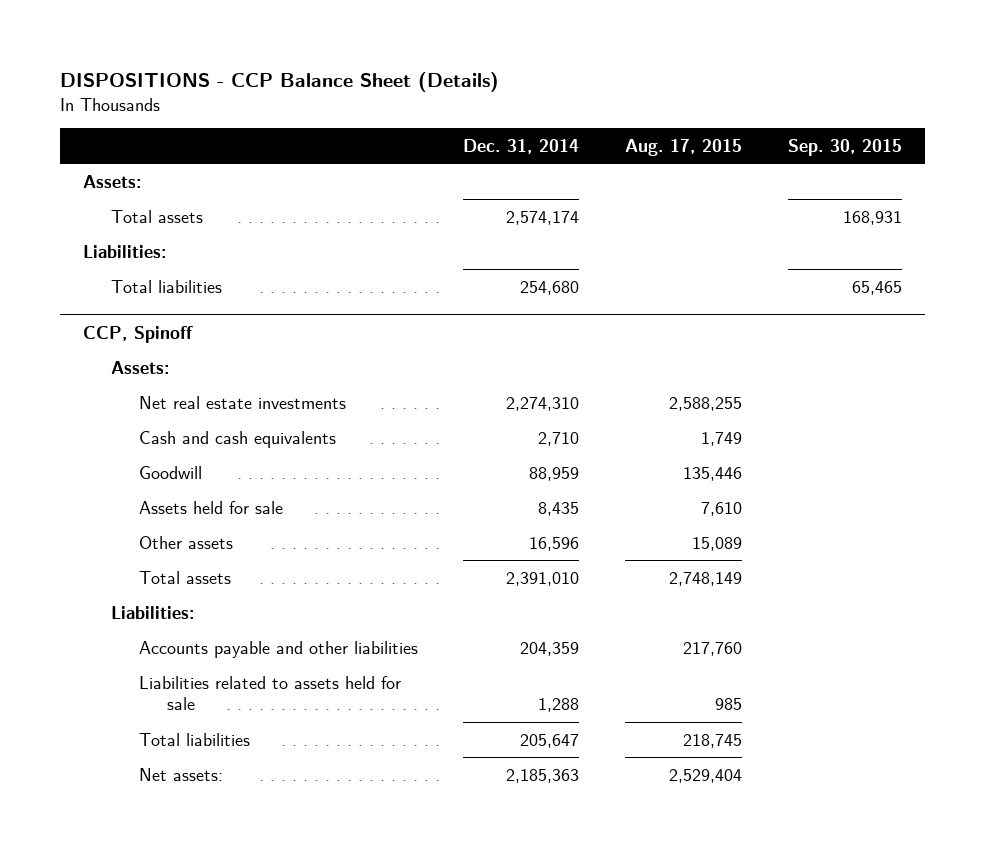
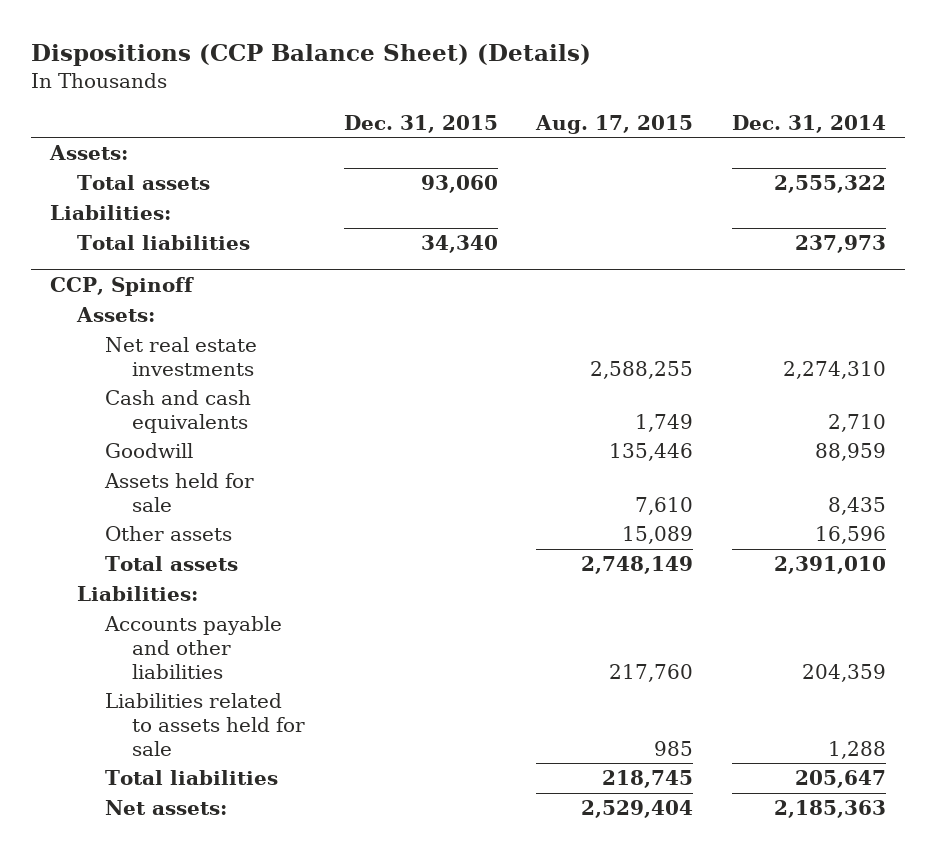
- DISPOSITIONS - CCP Balance Sheet (Details)
+ Dispositions (CCP Balance Sheet) (Details)
- | Dec. 31, 2014 | Aug. 17, 2015 | Sep. 30, 2015
+ | Dec. 31, 2015 | Aug. 17, 2015 | Dec. 31, 2014
- Total assets | 2,574,174 | | 168,931
+ Total assets | 93,060 | | 2,555,322
- Total liabilities | 254,680 | | 65,465
+ Total liabilities | 34,340 | | 237,973

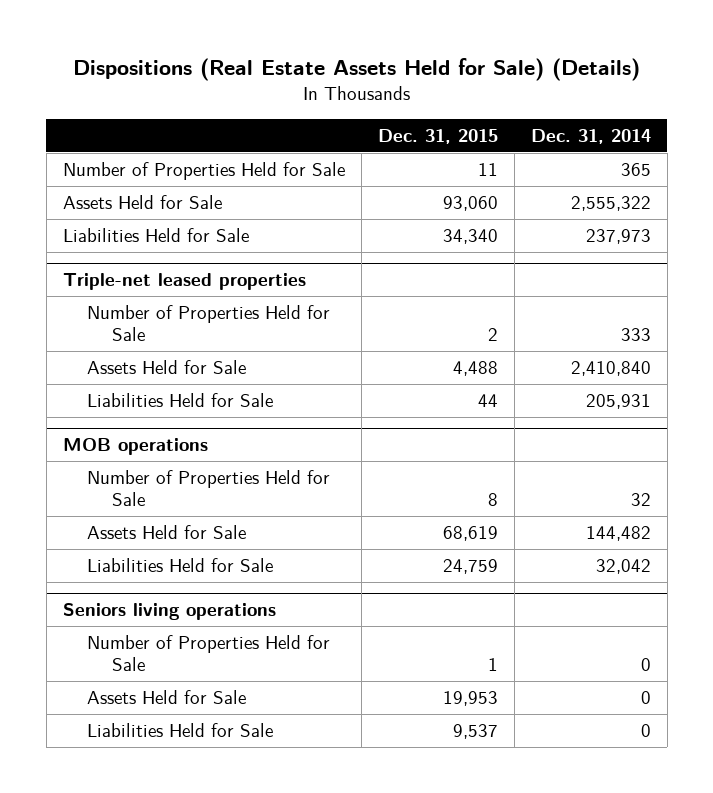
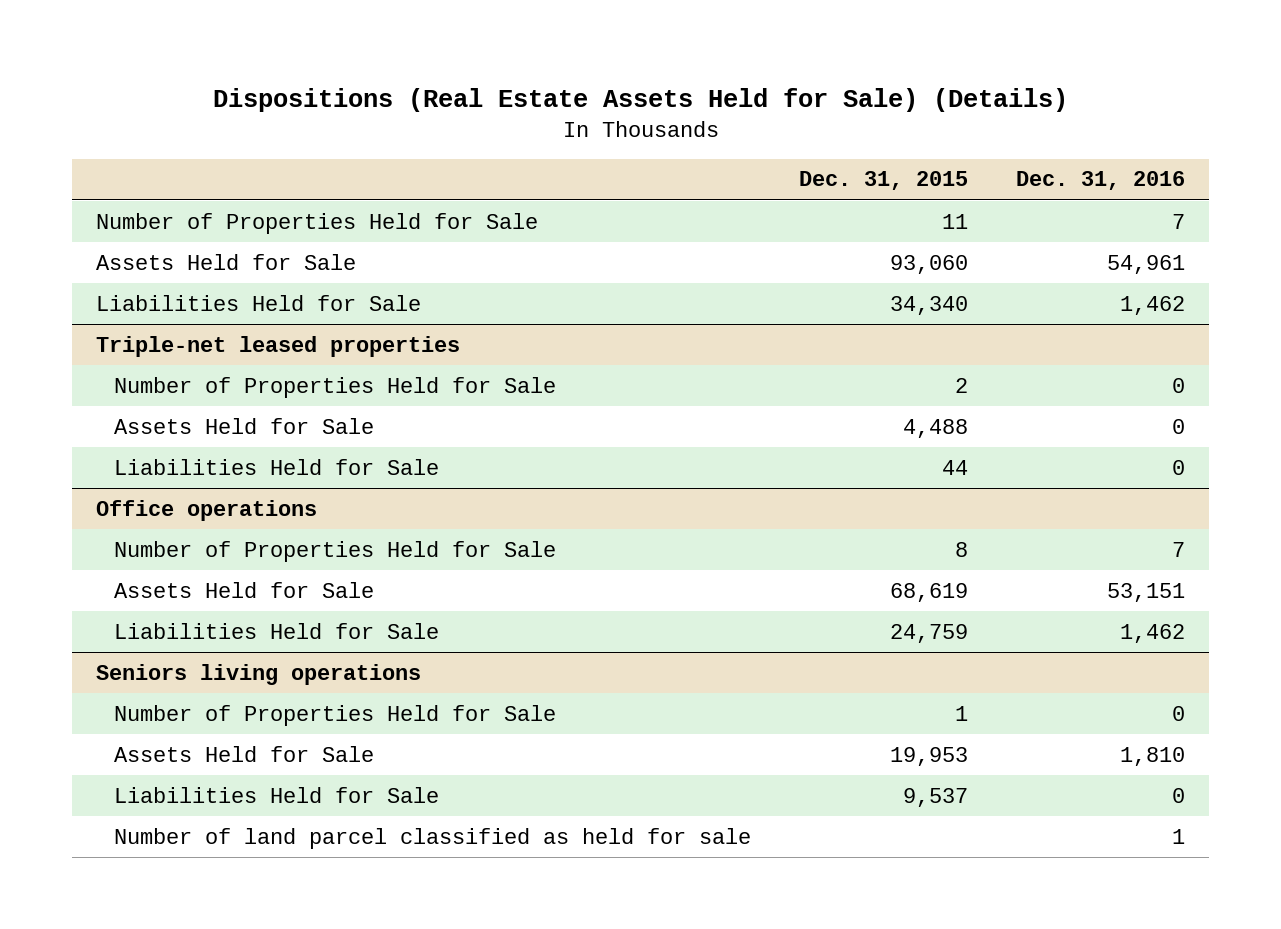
- | Dec. 31, 2015 | Dec. 31, 2014
+ | Dec. 31, 2015 | Dec. 31, 2016
- MOB operations
+ Office operations
@ Seniors living operations
+ Number of land parcel classified as held for sale | | 1

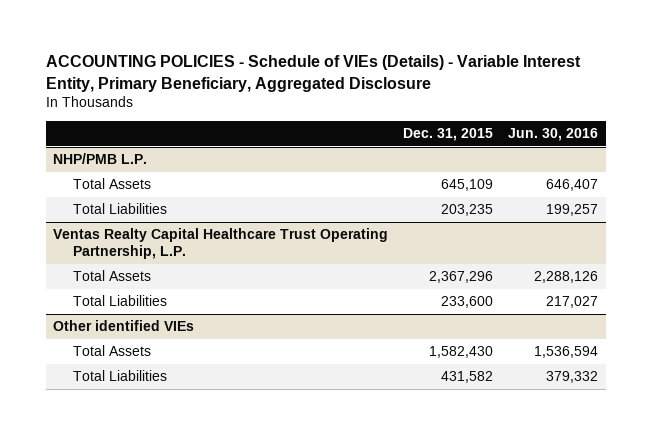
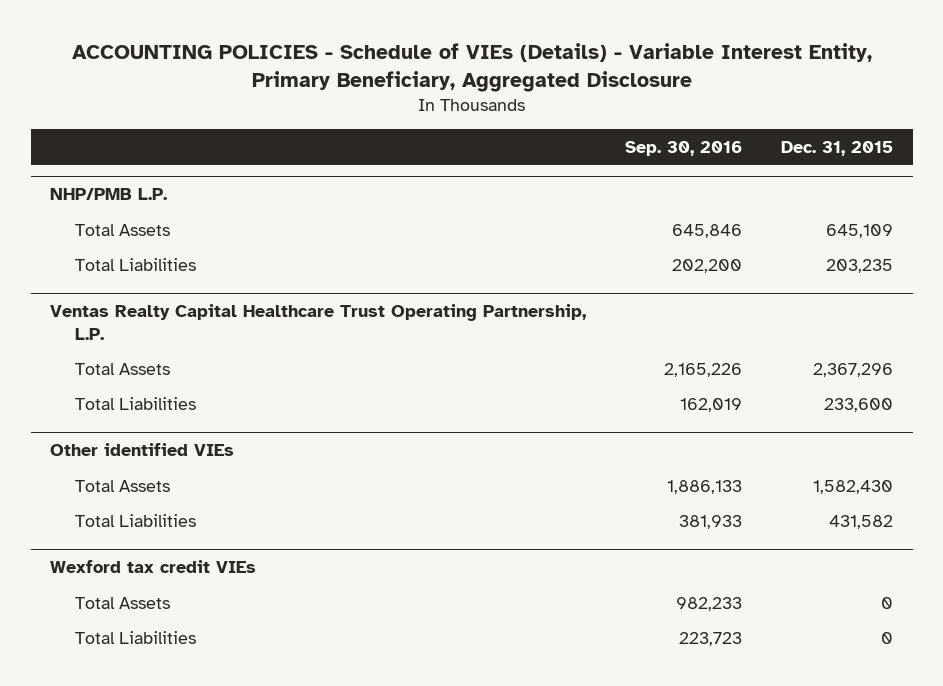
- | Dec. 31, 2015 | Jun. 30, 2016
+ | Sep. 30, 2016 | Dec. 31, 2015
+ Wexford tax credit VIEs
+ Total Assets | 982,233 | 0
+ Total Liabilities | 223,723 | 0

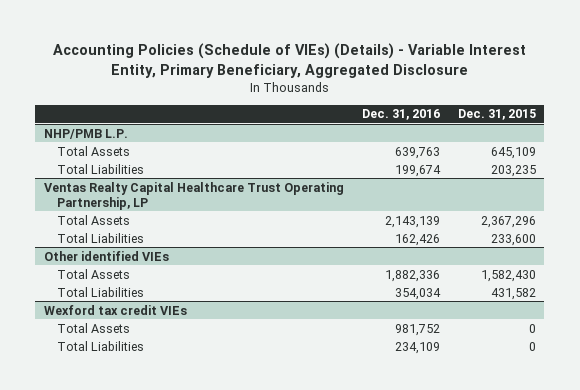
- ACCOUNTING POLICIES - Schedule of VIEs (Details) - Variable Interest Entity, Primary Beneficiary, Aggregated Disclosure
+ Accounting Policies (Schedule of VIEs) (Details) - Variable Interest Entity, Primary Beneficiary, Aggregated Disclosure
- | Sep. 30, 2016 | Dec. 31, 2015
+ | Dec. 31, 2016 | Dec. 31, 2015
- Ventas Realty Capital Healthcare Trust Operating Partnership, L.P.
+ Ventas Realty Capital Healthcare Trust Operating Partnership, LP

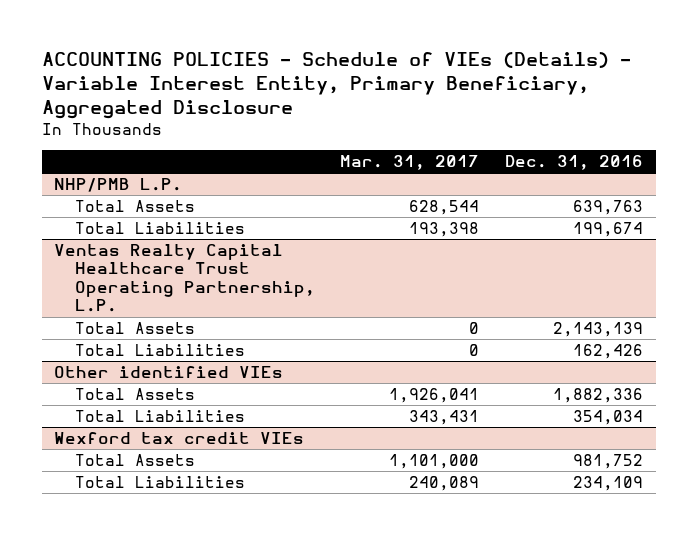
- Accounting Policies (Schedule of VIEs) (Details) - Variable Interest Entity, Primary Beneficiary, Aggregated Disclosure
+ ACCOUNTING POLICIES - Schedule of VIEs (Details) - Variable Interest Entity, Primary Beneficiary, Aggregated Disclosure
- | Dec. 31, 2016 | Dec. 31, 2015
+ | Mar. 31, 2017 | Dec. 31, 2016
- Ventas Realty Capital Healthcare Trust Operating Partnership, LP
+ Ventas Realty Capital Healthcare Trust Operating Partnership, L.P.

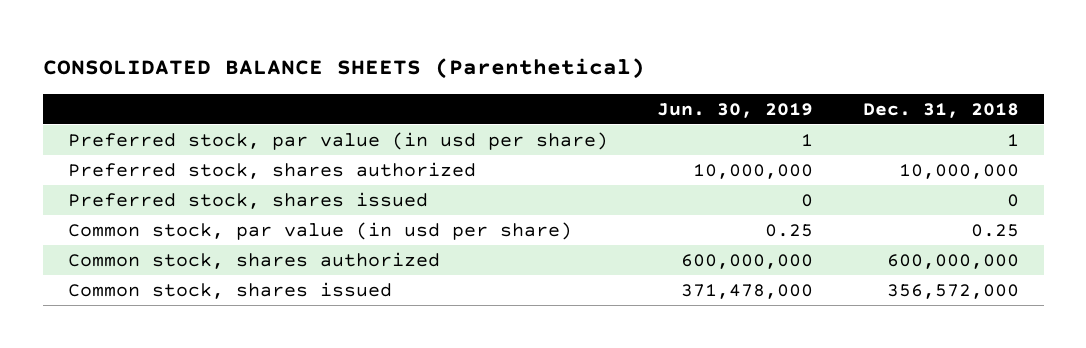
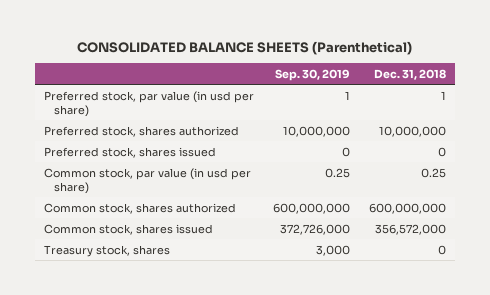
- | Jun. 30, 2019 | Dec. 31, 2018
+ | Sep. 30, 2019 | Dec. 31, 2018
+ Treasury stock, shares | 3,000 | 0

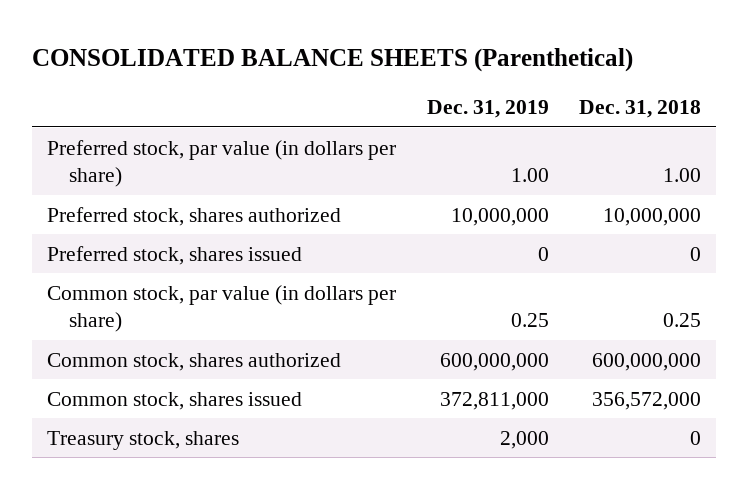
- | Sep. 30, 2019 | Dec. 31, 2018
+ | Dec. 31, 2019 | Dec. 31, 2018
- Preferred stock, par value (in usd per share) | 1 | 1
+ Preferred stock, par value (in dollars per share) | 1.00 | 1.00
- Common stock, par value (in usd per share) | 0.25 | 0.25
+ Common stock, par value (in dollars per share) | 0.25 | 0.25

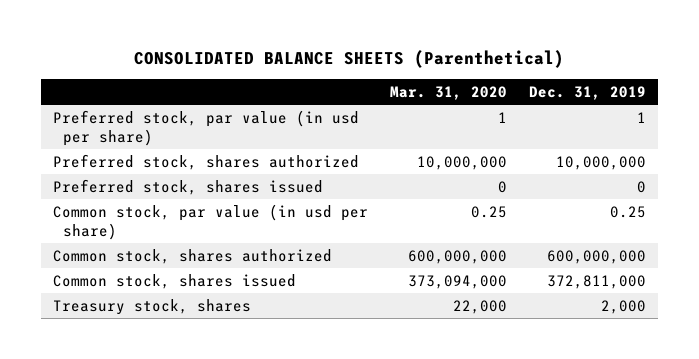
- | Dec. 31, 2019 | Dec. 31, 2018
+ | Mar. 31, 2020 | Dec. 31, 2019
- Preferred stock, par value (in dollars per share) | 1.00 | 1.00
+ Preferred stock, par value (in usd per share) | 1 | 1
- Common stock, par value (in dollars per share) | 0.25 | 0.25
+ Common stock, par value (in usd per share) | 0.25 | 0.25

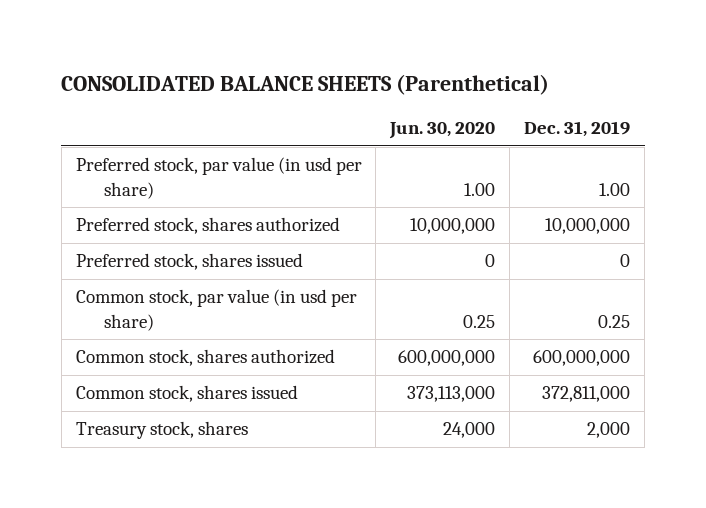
- | Mar. 31, 2020 | Dec. 31, 2019
+ | Jun. 30, 2020 | Dec. 31, 2019
- Preferred stock, par value (in usd per share) | 1 | 1
+ Preferred stock, par value (in usd per share) | 1.00 | 1.00

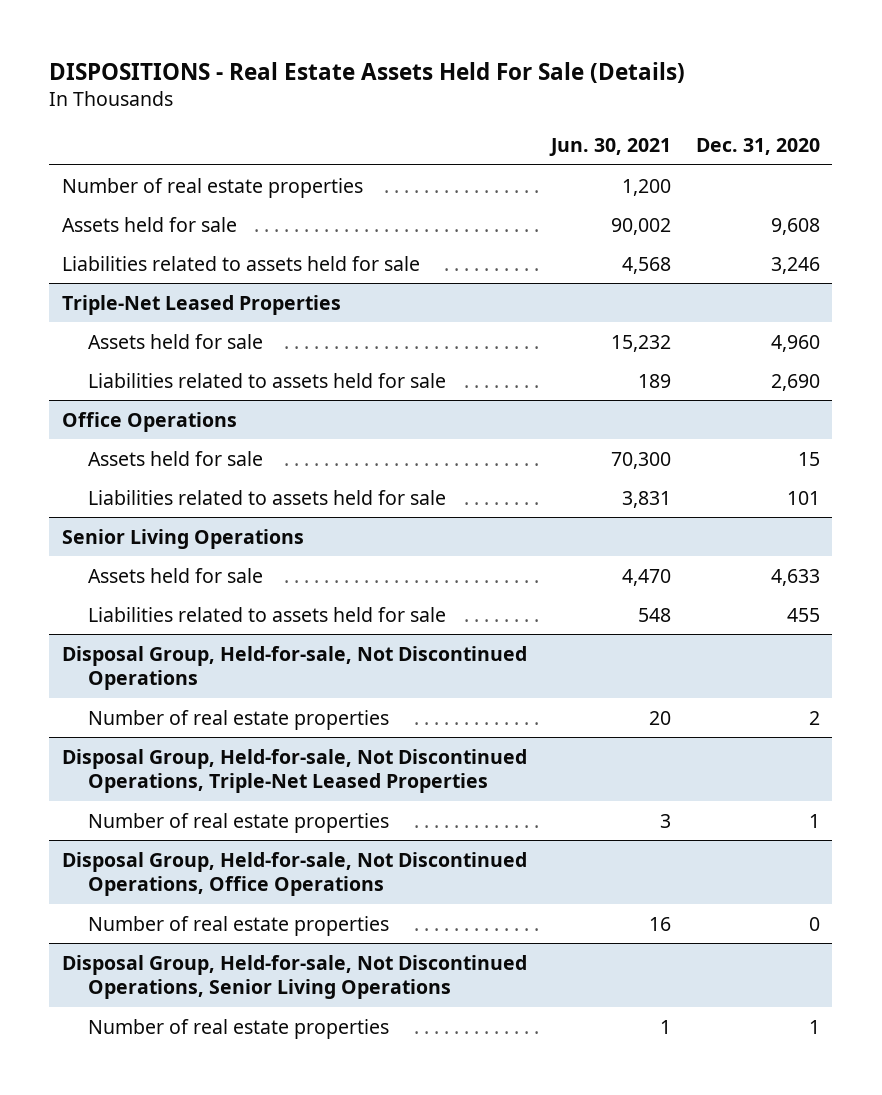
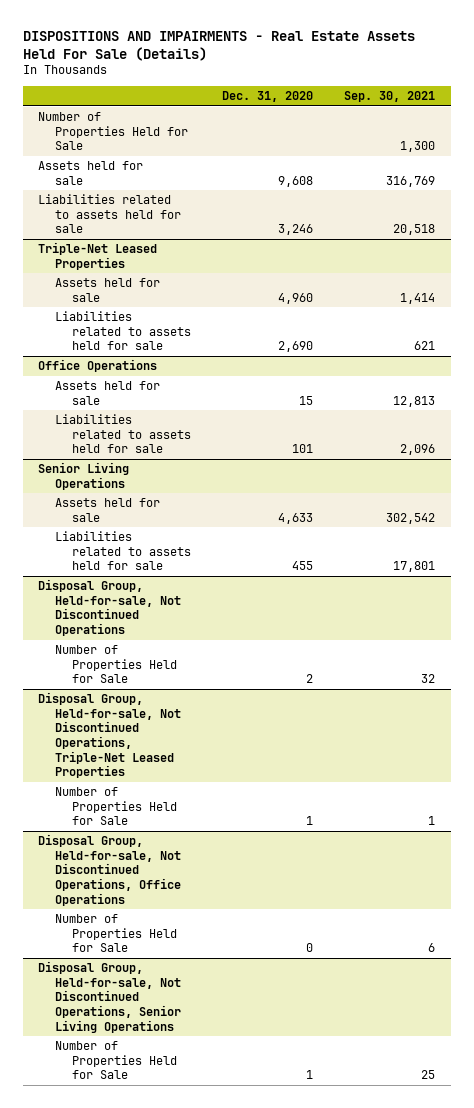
- DISPOSITIONS - Real Estate Assets Held For Sale (Details)
+ DISPOSITIONS AND IMPAIRMENTS - Real Estate Assets Held For Sale (Details)
- | Jun. 30, 2021 | Dec. 31, 2020
+ | Dec. 31, 2020 | Sep. 30, 2021
- Number of real estate properties | 1,200 |
+ Number of Properties Held for Sale | | 1,300
@ Disposal Group, Held-for-sale, Not Discontinued Operations
- Number of real estate properties | 20 | 2
+ Number of Properties Held for Sale | 2 | 32
@ Disposal Group, Held-for-sale, Not Discontinued Operations, Triple-Net Leased Properties
- Number of real estate properties | 3 | 1
+ Number of Properties Held for Sale | 1 | 1
@ Disposal Group, Held-for-sale, Not Discontinued Operations, Office Operations
- Number of real estate properties | 16 | 0
+ Number of Properties Held for Sale | 0 | 6
@ Disposal Group, Held-for-sale, Not Discontinued Operations, Senior Living Operations
- Number of real estate properties | 1 | 1
+ Number of Properties Held for Sale | 1 | 25

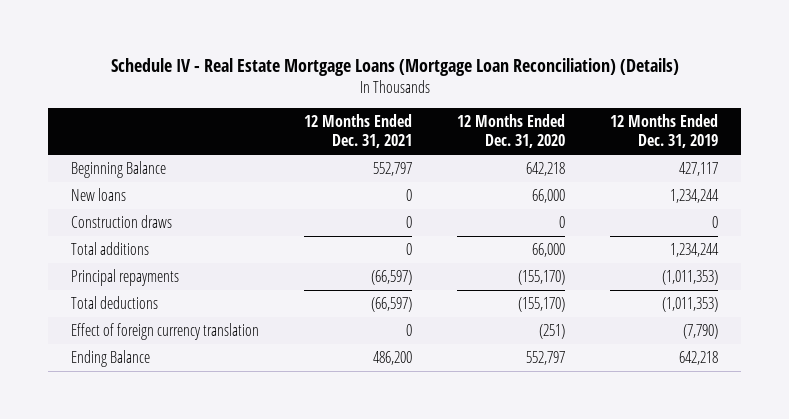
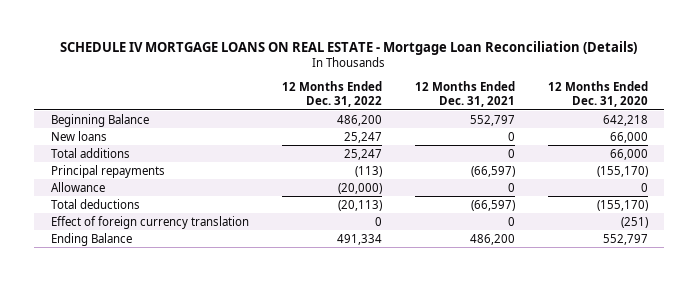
- Schedule IV - Real Estate Mortgage Loans (Mortgage Loan Reconciliation) (Details)
+ SCHEDULE IV MORTGAGE LOANS ON REAL ESTATE - Mortgage Loan Reconciliation (Details)
- | 12 Months Ended Dec. 31, 2021 | 12 Months Ended Dec. 31, 2020 | 12 Months Ended Dec. 31, 2019
+ | 12 Months Ended Dec. 31, 2022 | 12 Months Ended Dec. 31, 2021 | 12 Months Ended Dec. 31, 2020
- Construction draws | 0 | 0 | 0
+ Allowance | (20,000) | 0 | 0

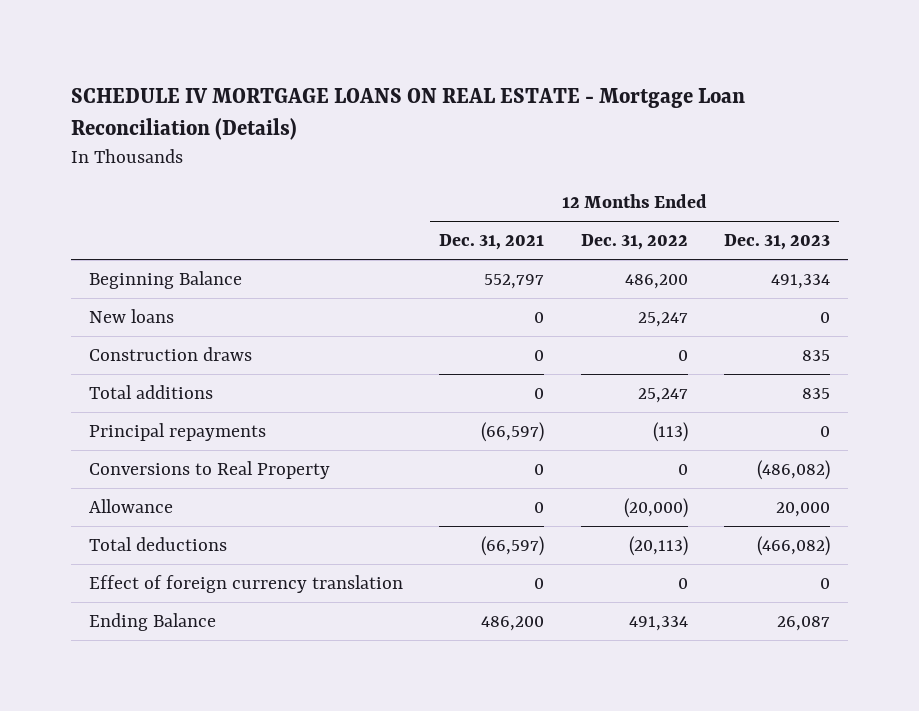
- | 12 Months Ended Dec. 31, 2022 | 12 Months Ended Dec. 31, 2021 | 12 Months Ended Dec. 31, 2020
+ | 12 Months Ended Dec. 31, 2021 | 12 Months Ended Dec. 31, 2022 | 12 Months Ended Dec. 31, 2023
+ Construction draws | 0 | 0 | 835
+ Conversions to Real Property | 0 | 0 | (486,082)

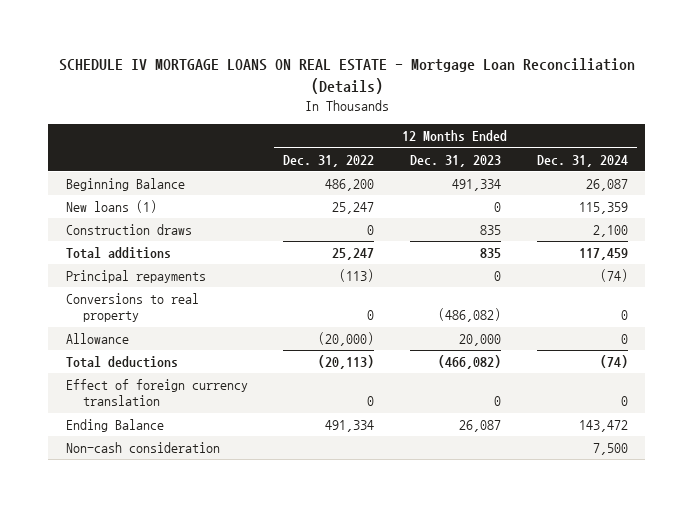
- | 12 Months Ended Dec. 31, 2021 | 12 Months Ended Dec. 31, 2022 | 12 Months Ended Dec. 31, 2023
+ | 12 Months Ended Dec. 31, 2022 | 12 Months Ended Dec. 31, 2023 | 12 Months Ended Dec. 31, 2024
- New loans | 0 | 25,247 | 0
+ New loans (1) | 25,247 | 0 | 115,359
- Conversions to Real Property | 0 | 0 | (486,082)
+ Conversions to real property | 0 | (486,082) | 0
+ Non-cash consideration | | | 7,500

